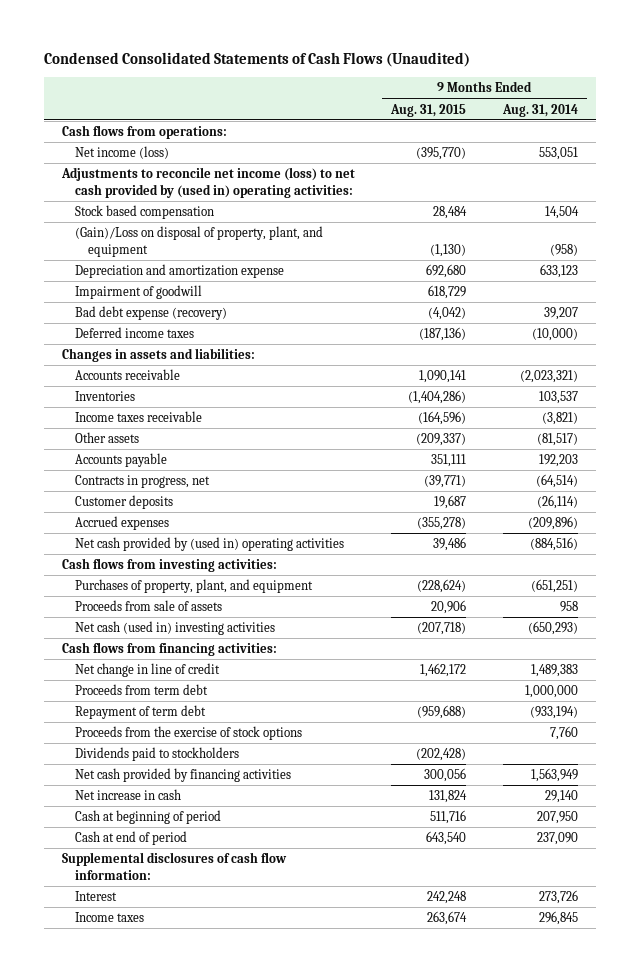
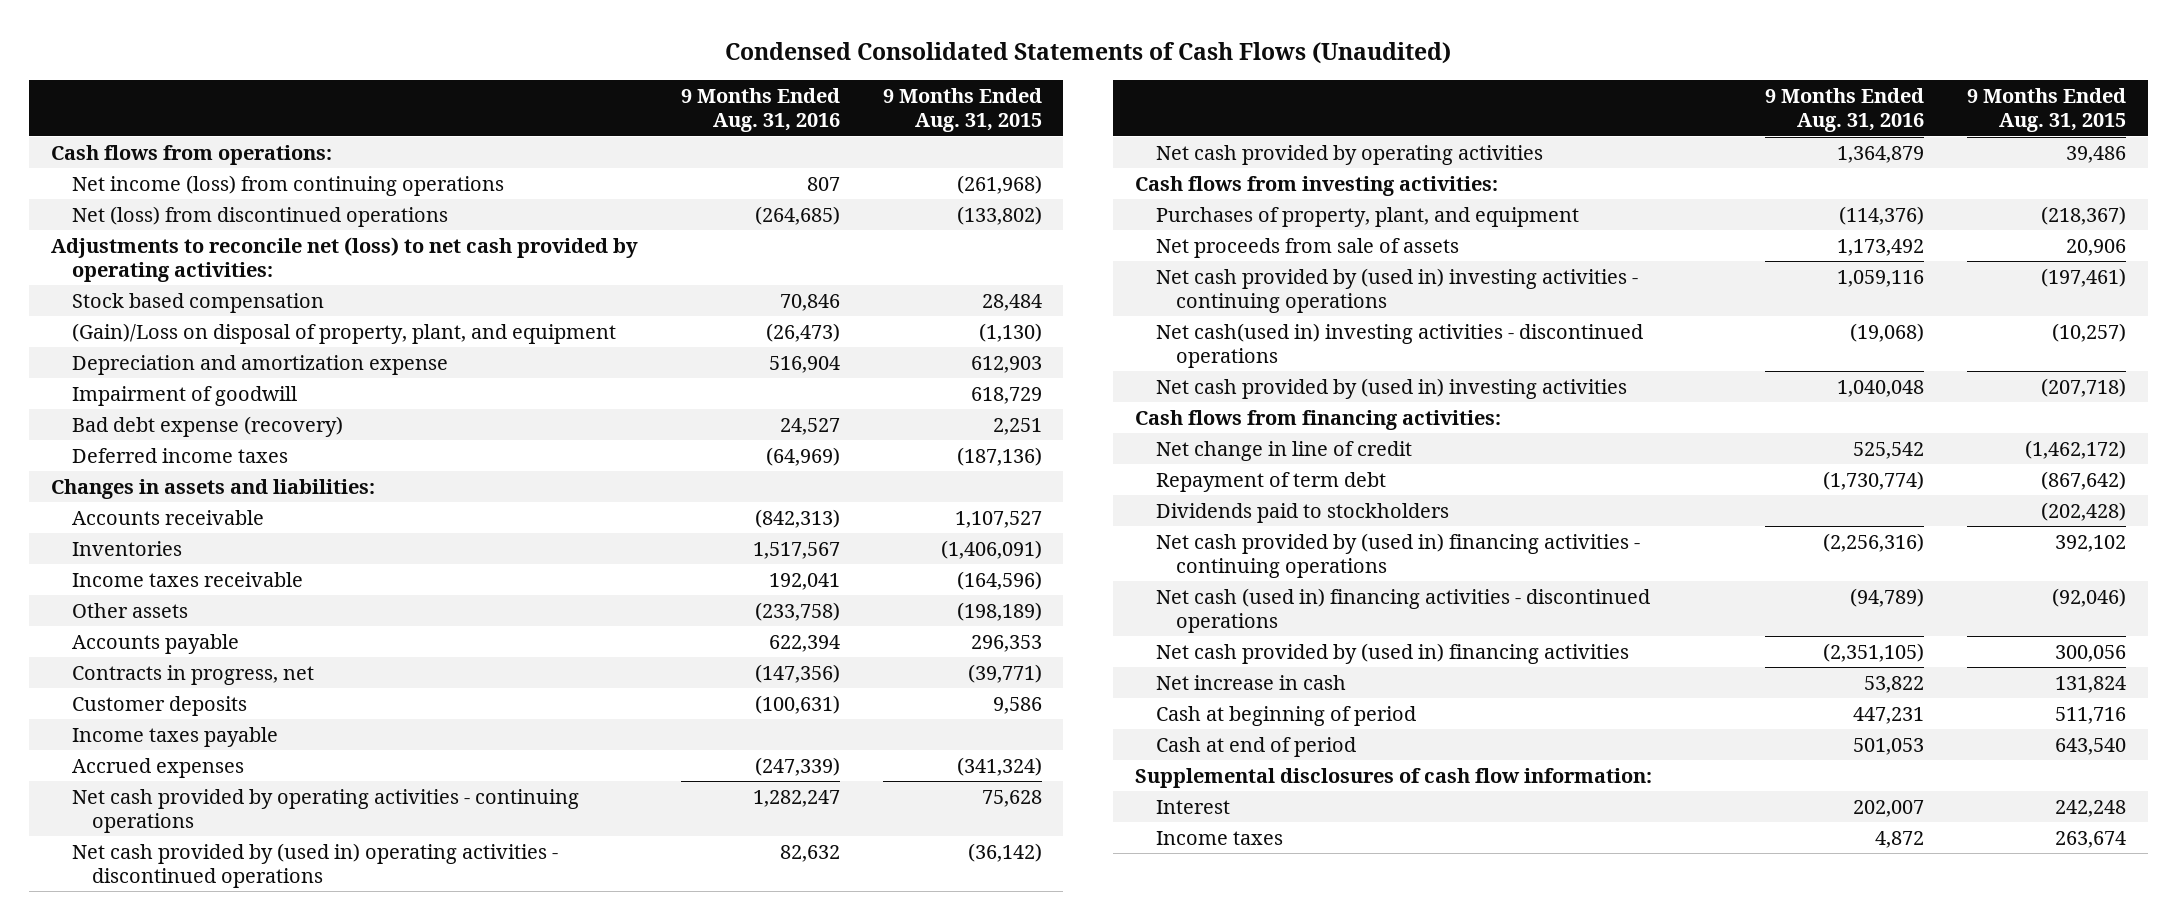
- | 9 Months Ended Aug. 31, 2015 | 9 Months Ended Aug. 31, 2014
+ | 9 Months Ended Aug. 31, 2016 | 9 Months Ended Aug. 31, 2015
- Net income (loss) | (395,770) | 553,051
- Adjustments to reconcile net income (loss) to net cash provided by (used in) operating activities:
+ Net income (loss) from continuing operations | 807 | (261,968)
+ Net (loss) from discontinued operations | (264,685) | (133,802)
+ Adjustments to reconcile net (loss) to net cash provided by operating activities:
- Depreciation and amortization expense | 692,680 | 633,123
+ Depreciation and amortization expense | 516,904 | 612,903
- Bad debt expense (recovery) | (4,042) | 39,207
+ Bad debt expense (recovery) | 24,527 | 2,251
- Accounts receivable | 1,090,141 | (2,023,321)
- Inventories | (1,404,286) | 103,537
+ Accounts receivable | (842,313) | 1,107,527
+ Inventories | 1,517,567 | (1,406,091)
- Other assets | (209,337) | (81,517)
- Accounts payable | 351,111 | 192,203
+ Other assets | (233,758) | (198,189)
+ Accounts payable | 622,394 | 296,353
- Customer deposits | 19,687 | (26,114)
- Accrued expenses | (355,278) | (209,896)
- Net cash provided by (used in) operating activities | 39,486 | (884,516)
+ Customer deposits | (100,631) | 9,586
+ Income taxes payable
+ Accrued expenses | (247,339) | (341,324)
+ Net cash provided by operating activities - continuing operations | 1,282,247 | 75,628
+ Net cash provided by (used in) operating activities - discontinued operations | 82,632 | (36,142)
+ Net cash provided by operating activities | 1,364,879 | 39,486
- Purchases of property, plant, and equipment | (228,624) | (651,251)
- Proceeds from sale of assets | 20,906 | 958
- Net cash (used in) investing activities | (207,718) | (650,293)
+ Purchases of property, plant, and equipment | (114,376) | (218,367)
+ Net proceeds from sale of assets | 1,173,492 | 20,906
+ Net cash provided by (used in) investing activities - continuing operations | 1,059,116 | (197,461)
+ Net cash(used in) investing activities - discontinued operations | (19,068) | (10,257)
+ Net cash provided by (used in) investing activities | 1,040,048 | (207,718)
- Net change in line of credit | 1,462,172 | 1,489,383
- Proceeds from term debt | | 1,000,000
- Repayment of term debt | (959,688) | (933,194)
- Proceeds from the exercise of stock options | | 7,760
+ Net change in line of credit | 525,542 | (1,462,172)
+ Repayment of term debt | (1,730,774) | (867,642)
- Net cash provided by financing activities | 300,056 | 1,563,949
+ Net cash provided by (used in) financing activities - continuing operations | (2,256,316) | 392,102
+ Net cash (used in) financing activities - discontinued operations | (94,789) | (92,046)
+ Net cash provided by (used in) financing activities | (2,351,105) | 300,056

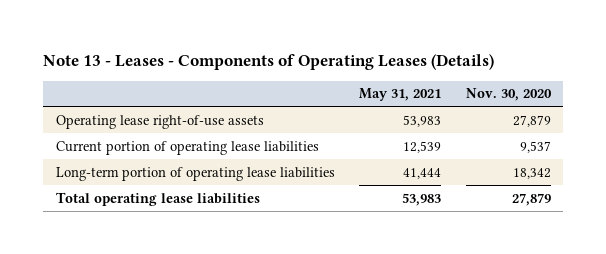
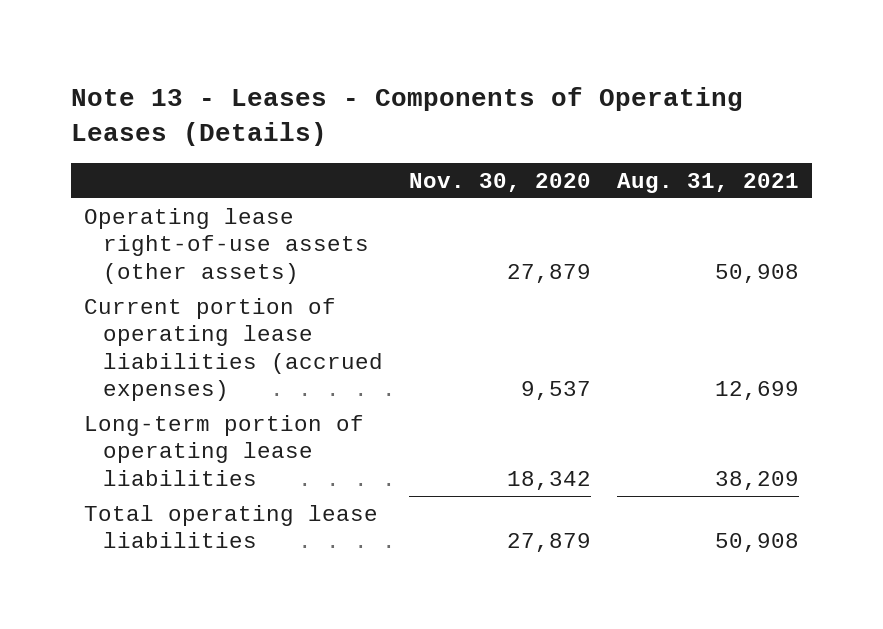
- | May 31, 2021 | Nov. 30, 2020
+ | Nov. 30, 2020 | Aug. 31, 2021
- Operating lease right-of-use assets | 53,983 | 27,879
- Current portion of operating lease liabilities | 12,539 | 9,537
+ Operating lease right-of-use assets (other assets) | 27,879 | 50,908
+ Current portion of operating lease liabilities (accrued expenses) | 9,537 | 12,699

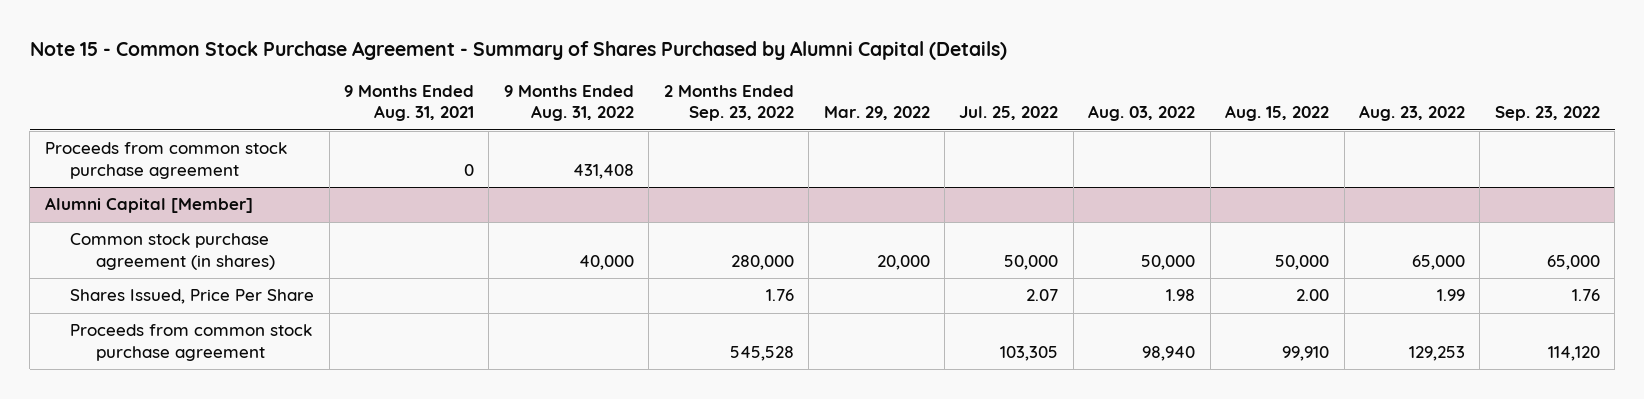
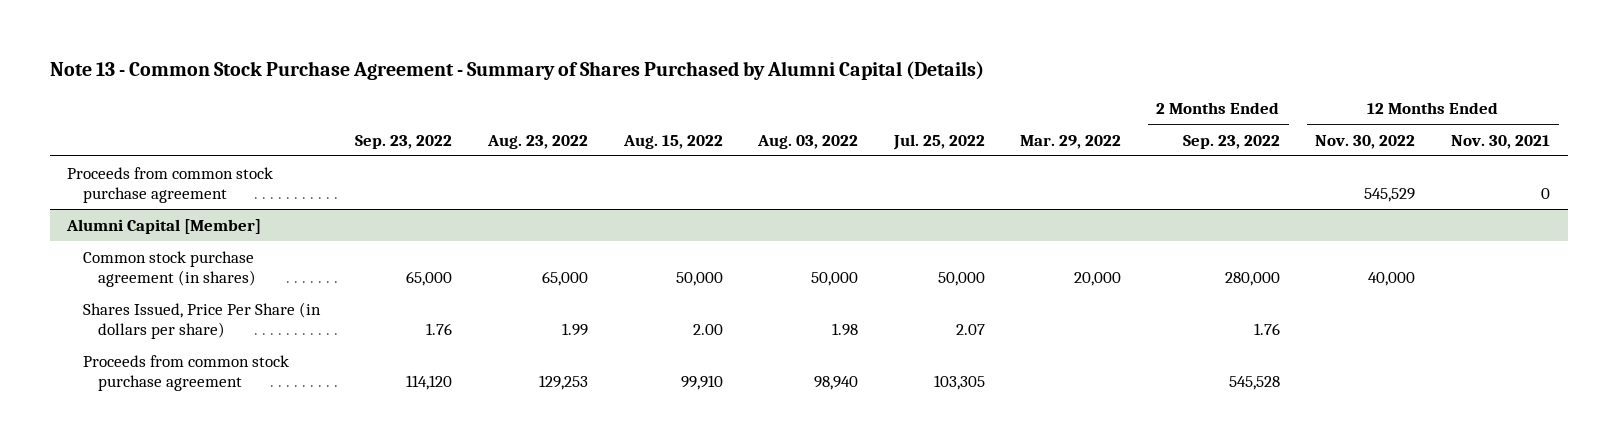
- Note 15 - Common Stock Purchase Agreement - Summary of Shares Purchased by Alumni Capital (Details)
+ Note 13 - Common Stock Purchase Agreement - Summary of Shares Purchased by Alumni Capital (Details)
- | 9 Months Ended Aug. 31, 2021 | 9 Months Ended Aug. 31, 2022 | 2 Months Ended Sep. 23, 2022 | Mar. 29, 2022 | Jul. 25, 2022 | Aug. 03, 2022 | Aug. 15, 2022 | Aug. 23, 2022 | Sep. 23, 2022
+ | Sep. 23, 2022 | Aug. 23, 2022 | Aug. 15, 2022 | Aug. 03, 2022 | Jul. 25, 2022 | Mar. 29, 2022 | 2 Months Ended Sep. 23, 2022 | 12 Months Ended Nov. 30, 2022 | 12 Months Ended Nov. 30, 2021
@ Alumni Capital [Member]
- Shares Issued, Price Per Share | | | 1.76 | | 2.07 | 1.98 | 2.00 | 1.99 | 1.76
+ Shares Issued, Price Per Share (in dollars per share) | 1.76 | 1.99 | 2.00 | 1.98 | 2.07 | | 1.76 | |

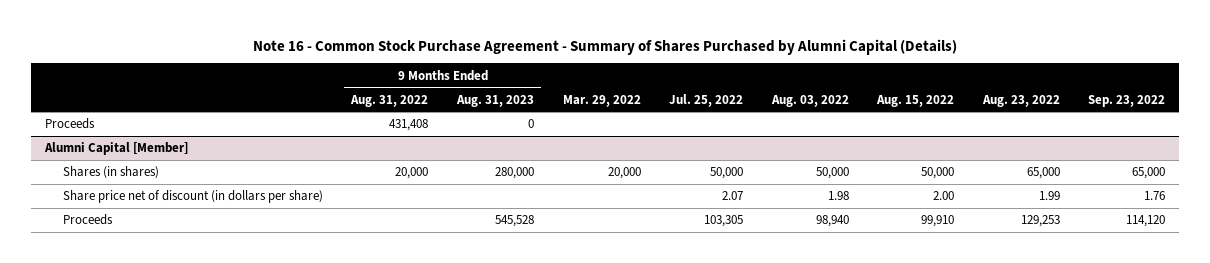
- Note 13 - Common Stock Purchase Agreement - Summary of Shares Purchased by Alumni Capital (Details)
+ Note 16 - Common Stock Purchase Agreement - Summary of Shares Purchased by Alumni Capital (Details)
- | Sep. 23, 2022 | Aug. 23, 2022 | Aug. 15, 2022 | Aug. 03, 2022 | Jul. 25, 2022 | Mar. 29, 2022 | 2 Months Ended Sep. 23, 2022 | 12 Months Ended Nov. 30, 2022 | 12 Months Ended Nov. 30, 2021
+ | 9 Months Ended Aug. 31, 2022 | 9 Months Ended Aug. 31, 2023 | Mar. 29, 2022 | Jul. 25, 2022 | Aug. 03, 2022 | Aug. 15, 2022 | Aug. 23, 2022 | Sep. 23, 2022
- Proceeds from common stock purchase agreement | | | | | | | | 545,529 | 0
+ Proceeds | 431,408 | 0 | | | | | |
@ Alumni Capital [Member]
- Common stock purchase agreement (in shares) | 65,000 | 65,000 | 50,000 | 50,000 | 50,000 | 20,000 | 280,000 | 40,000 |
- Shares Issued, Price Per Share (in dollars per share) | 1.76 | 1.99 | 2.00 | 1.98 | 2.07 | | 1.76 | |
- Proceeds from common stock purchase agreement | 114,120 | 129,253 | 99,910 | 98,940 | 103,305 | | 545,528 | |
+ Shares (in shares) | 20,000 | 280,000 | 20,000 | 50,000 | 50,000 | 50,000 | 65,000 | 65,000
+ Share price net of discount (in dollars per share) | | | | 2.07 | 1.98 | 2.00 | 1.99 | 1.76
+ Proceeds | | 545,528 | | 103,305 | 98,940 | 99,910 | 129,253 | 114,120

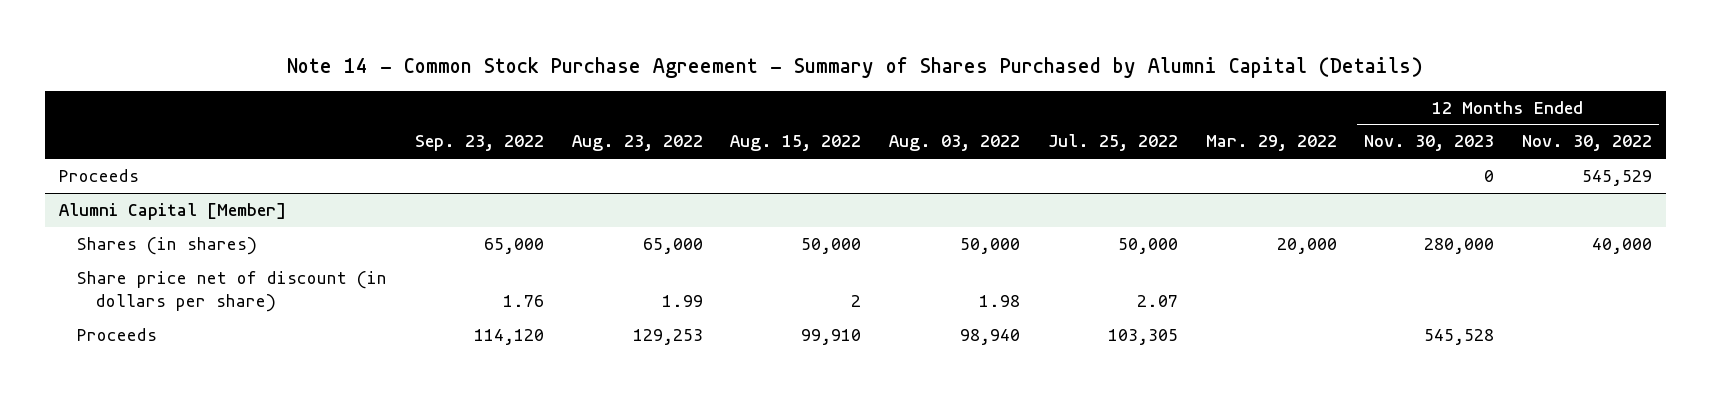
- Note 16 - Common Stock Purchase Agreement - Summary of Shares Purchased by Alumni Capital (Details)
+ Note 14 - Common Stock Purchase Agreement - Summary of Shares Purchased by Alumni Capital (Details)
- | 9 Months Ended Aug. 31, 2022 | 9 Months Ended Aug. 31, 2023 | Mar. 29, 2022 | Jul. 25, 2022 | Aug. 03, 2022 | Aug. 15, 2022 | Aug. 23, 2022 | Sep. 23, 2022
+ | Sep. 23, 2022 | Aug. 23, 2022 | Aug. 15, 2022 | Aug. 03, 2022 | Jul. 25, 2022 | Mar. 29, 2022 | 12 Months Ended Nov. 30, 2023 | 12 Months Ended Nov. 30, 2022
@ Alumni Capital [Member]
- Share price net of discount (in dollars per share) | | | | 2.07 | 1.98 | 2.00 | 1.99 | 1.76
+ Share price net of discount (in dollars per share) | 1.76 | 1.99 | 2 | 1.98 | 2.07 | | |

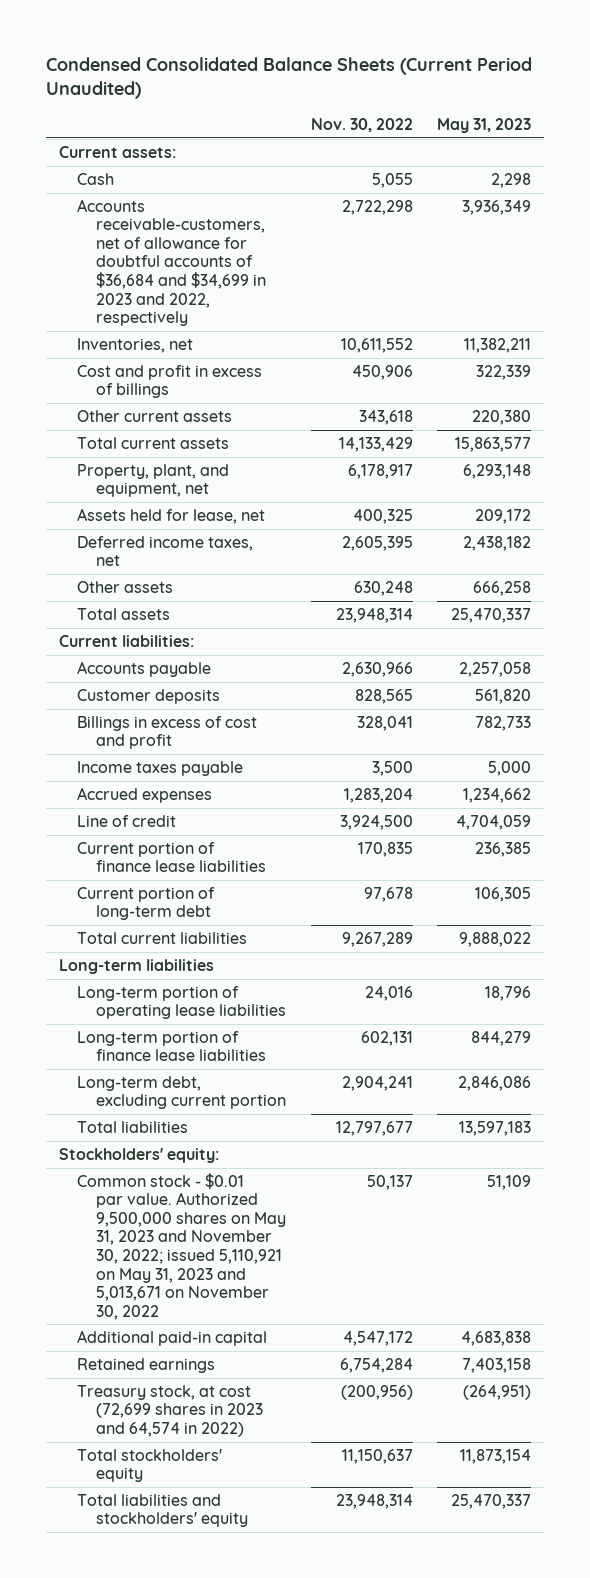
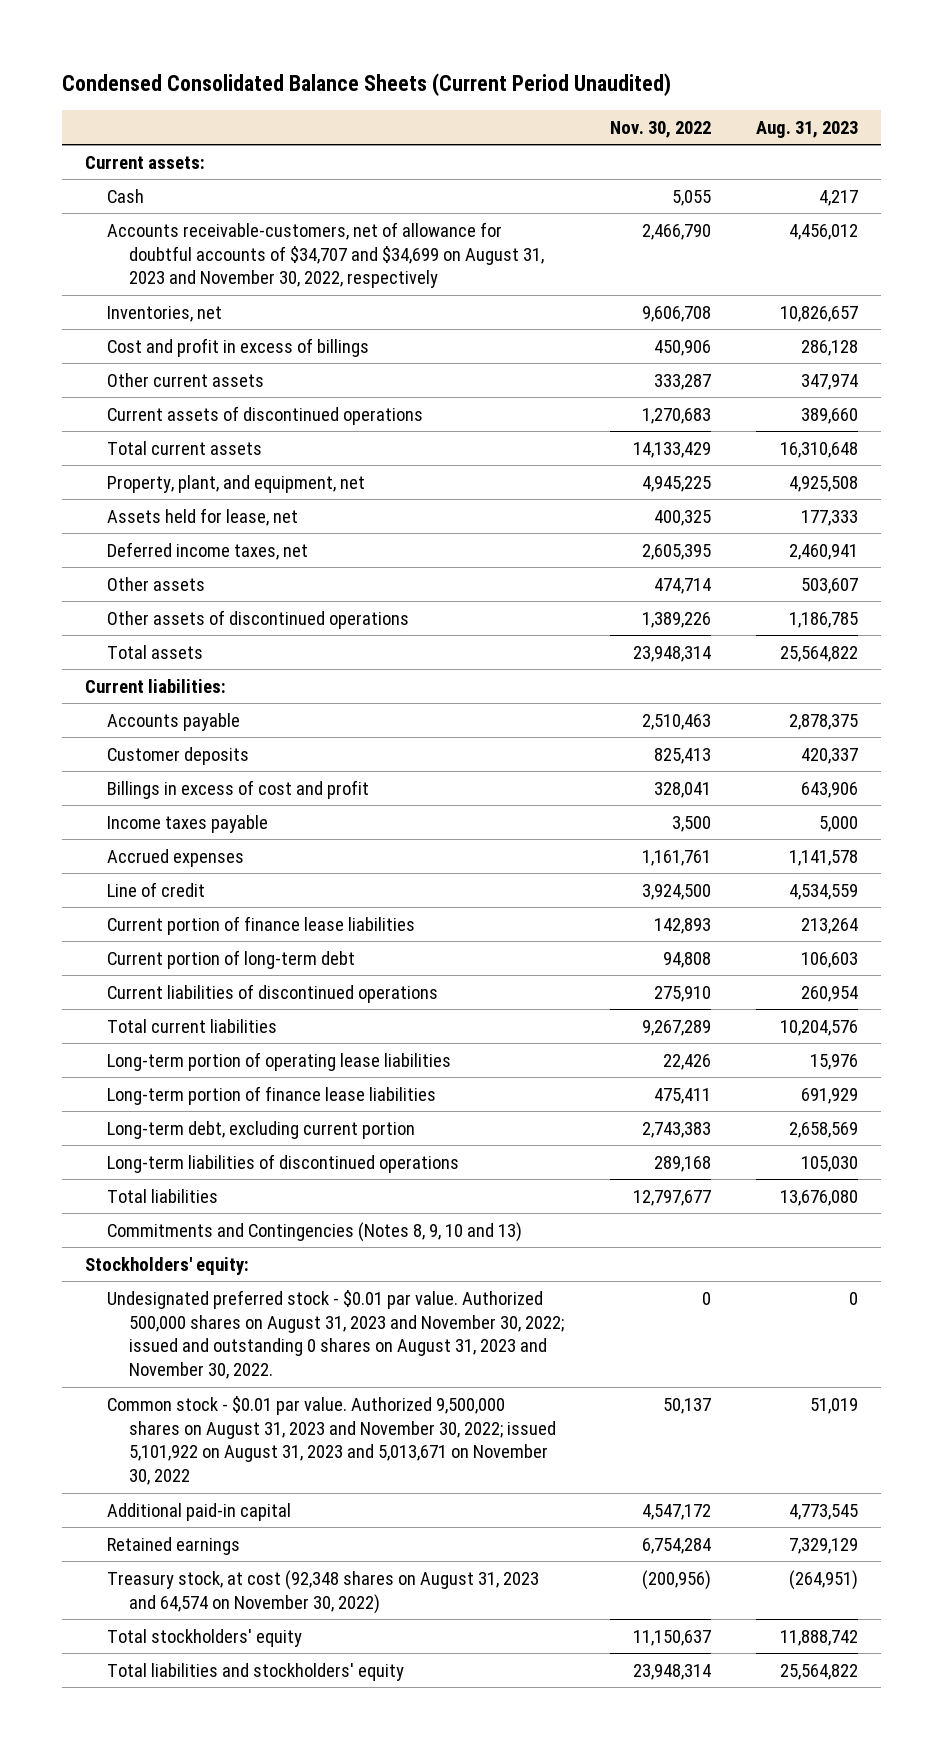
- | Nov. 30, 2022 | May 31, 2023
+ | Nov. 30, 2022 | Aug. 31, 2023
- Accounts receivable-customers, net of allowance for doubtful accounts of $36,684 and $34,699 in 2023 and 2022, respectively | 2,722,298 | 3,936,349
- Inventories, net | 10,611,552 | 11,382,211
+ Accounts receivable-customers, net of allowance for doubtful accounts of $34,707 and $34,699 on August 31, 2023 and November 30, 2022, respectively | 2,466,790 | 4,456,012
+ Inventories, net | 9,606,708 | 10,826,657
- Other current assets | 343,618 | 220,380
+ Other current assets | 333,287 | 347,974
+ Current assets of discontinued operations | 1,270,683 | 389,660
- Property, plant, and equipment, net | 6,178,917 | 6,293,148
+ Property, plant, and equipment, net | 4,945,225 | 4,925,508
- Other assets | 630,248 | 666,258
+ Other assets | 474,714 | 503,607
+ Other assets of discontinued operations | 1,389,226 | 1,186,785
- Accounts payable | 2,630,966 | 2,257,058
- Customer deposits | 828,565 | 561,820
+ Accounts payable | 2,510,463 | 2,878,375
+ Customer deposits | 825,413 | 420,337
- Accrued expenses | 1,283,204 | 1,234,662
+ Accrued expenses | 1,161,761 | 1,141,578
- Current portion of finance lease liabilities | 170,835 | 236,385
- Current portion of long-term debt | 97,678 | 106,305
+ Current portion of finance lease liabilities | 142,893 | 213,264
+ Current portion of long-term debt | 94,808 | 106,603
+ Current liabilities of discontinued operations | 275,910 | 260,954
- Long-term liabilities
- Long-term portion of operating lease liabilities | 24,016 | 18,796
- Long-term portion of finance lease liabilities | 602,131 | 844,279
- Long-term debt, excluding current portion | 2,904,241 | 2,846,086
+ Long-term portion of operating lease liabilities | 22,426 | 15,976
+ Long-term portion of finance lease liabilities | 475,411 | 691,929
+ Long-term debt, excluding current portion | 2,743,383 | 2,658,569
+ Long-term liabilities of discontinued operations | 289,168 | 105,030
+ Commitments and Contingencies (Notes 8, 9, 10 and 13)
- Common stock - $0.01 par value. Authorized 9,500,000 shares on May 31, 2023 and November 30, 2022; issued 5,110,921 on May 31, 2023 and 5,013,671 on November 30, 2022 | 50,137 | 51,109
+ Undesignated preferred stock - $0.01 par value. Authorized 500,000 shares on August 31, 2023 and November 30, 2022; issued and outstanding 0 shares on August 31, 2023 and November 30, 2022. | 0 | 0
+ Common stock - $0.01 par value. Authorized 9,500,000 shares on August 31, 2023 and November 30, 2022; issued 5,101,922 on August 31, 2023 and 5,013,671 on November 30, 2022 | 50,137 | 51,019
- Treasury stock, at cost (72,699 shares in 2023 and 64,574 in 2022) | (200,956) | (264,951)
+ Treasury stock, at cost (92,348 shares on August 31, 2023 and 64,574 on November 30, 2022) | (200,956) | (264,951)

